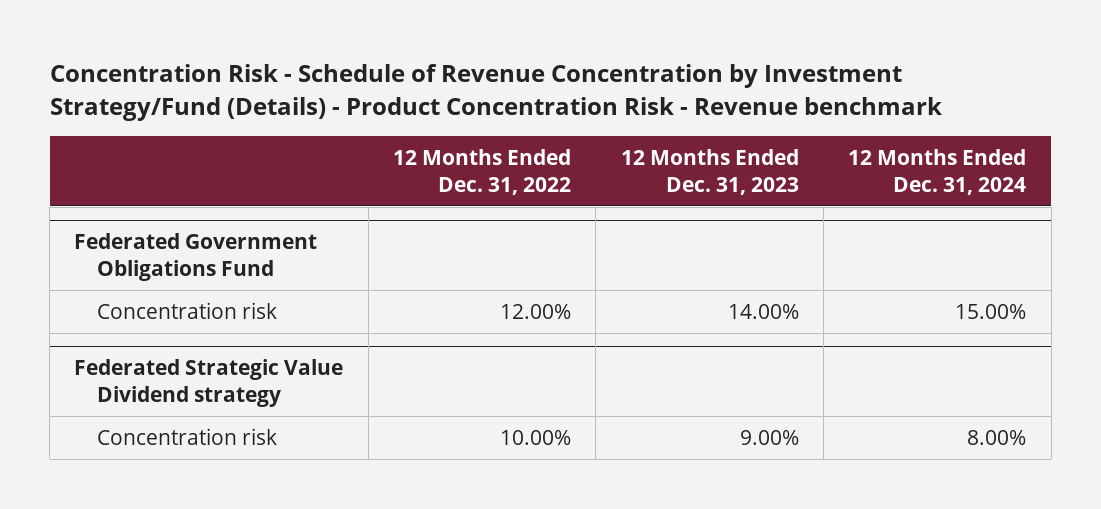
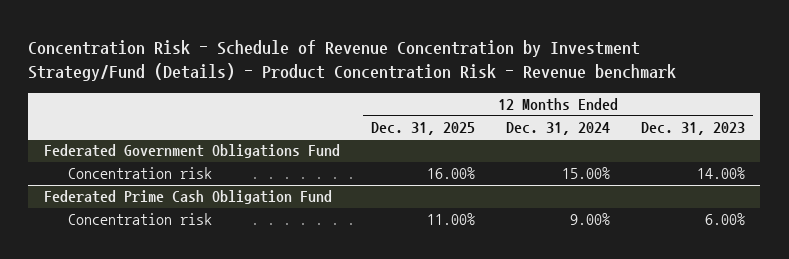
- | 12 Months Ended Dec. 31, 2022 | 12 Months Ended Dec. 31, 2023 | 12 Months Ended Dec. 31, 2024
+ | 12 Months Ended Dec. 31, 2025 | 12 Months Ended Dec. 31, 2024 | 12 Months Ended Dec. 31, 2023
- Federated Strategic Value Dividend strategy
- Concentration risk | 10.00% | 9.00% | 8.00%
+ Federated Prime Cash Obligation Fund
+ Concentration risk | 11.00% | 9.00% | 6.00%

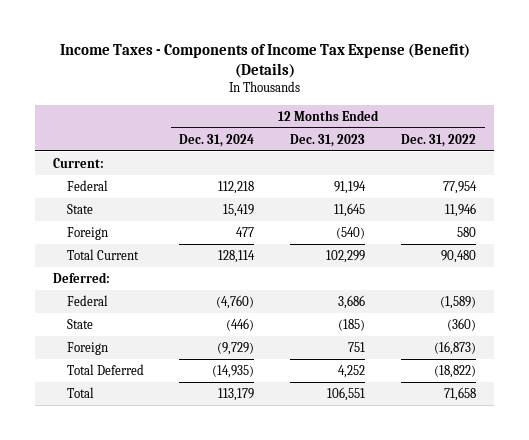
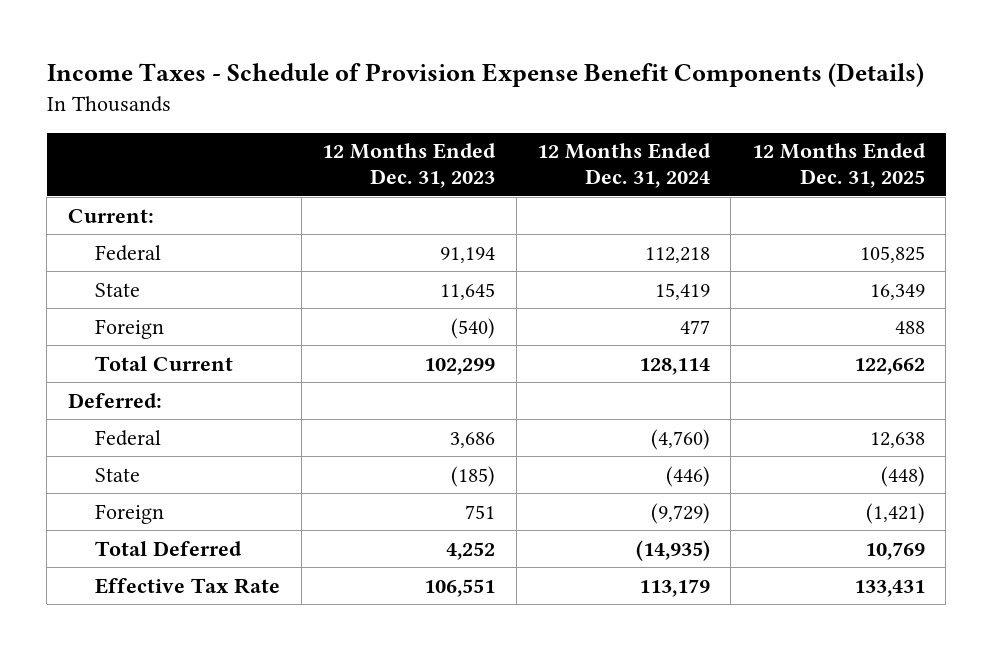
- Income Taxes - Components of Income Tax Expense (Benefit) (Details)
+ Income Taxes - Schedule of Provision Expense Benefit Components (Details)
- | 12 Months Ended Dec. 31, 2024 | 12 Months Ended Dec. 31, 2023 | 12 Months Ended Dec. 31, 2022
+ | 12 Months Ended Dec. 31, 2023 | 12 Months Ended Dec. 31, 2024 | 12 Months Ended Dec. 31, 2025
- Total | 113,179 | 106,551 | 71,658
+ Effective Tax Rate | 106,551 | 113,179 | 133,431

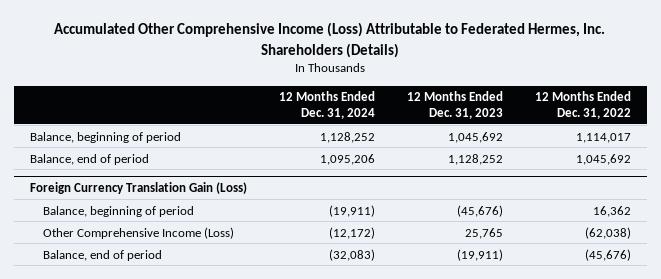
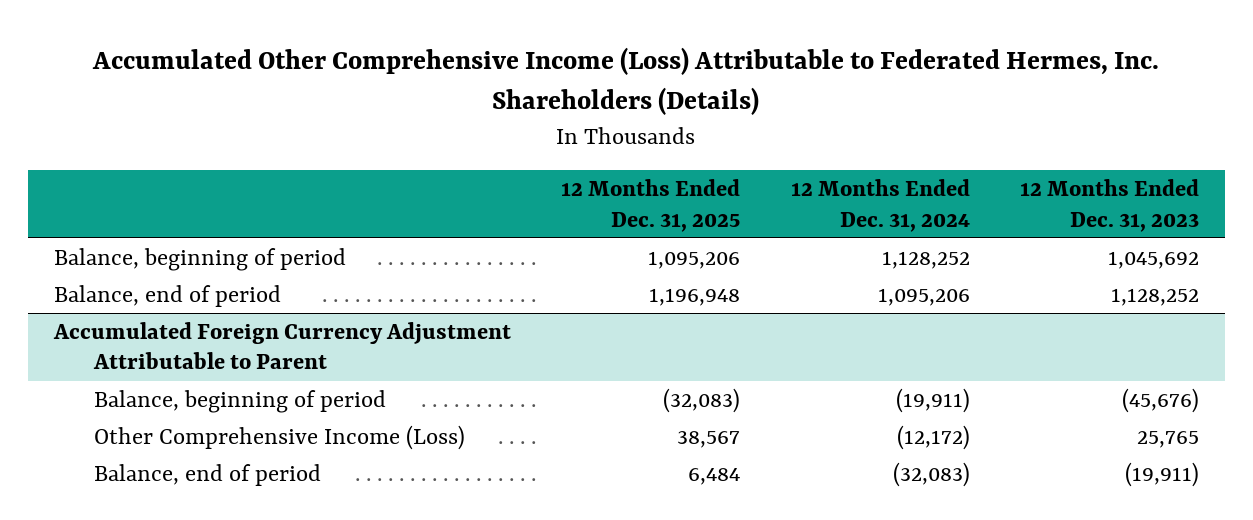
- | 12 Months Ended Dec. 31, 2024 | 12 Months Ended Dec. 31, 2023 | 12 Months Ended Dec. 31, 2022
+ | 12 Months Ended Dec. 31, 2025 | 12 Months Ended Dec. 31, 2024 | 12 Months Ended Dec. 31, 2023
- Foreign Currency Translation Gain (Loss)
+ Accumulated Foreign Currency Adjustment Attributable to Parent

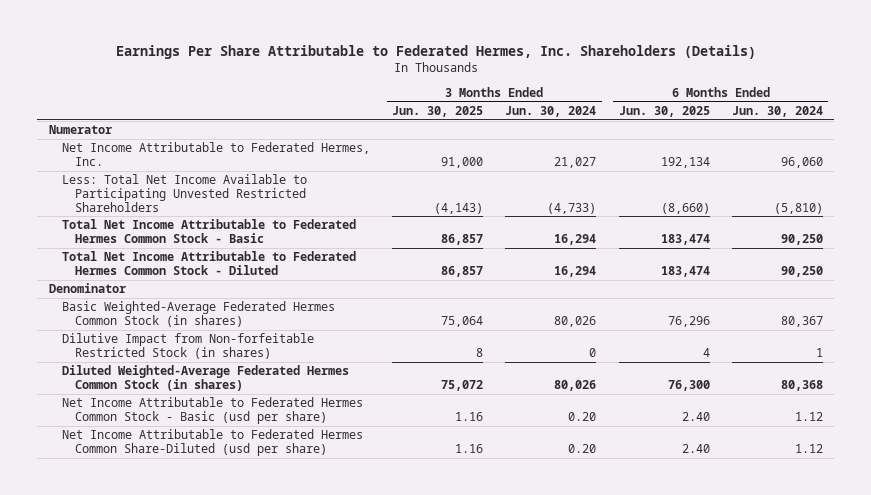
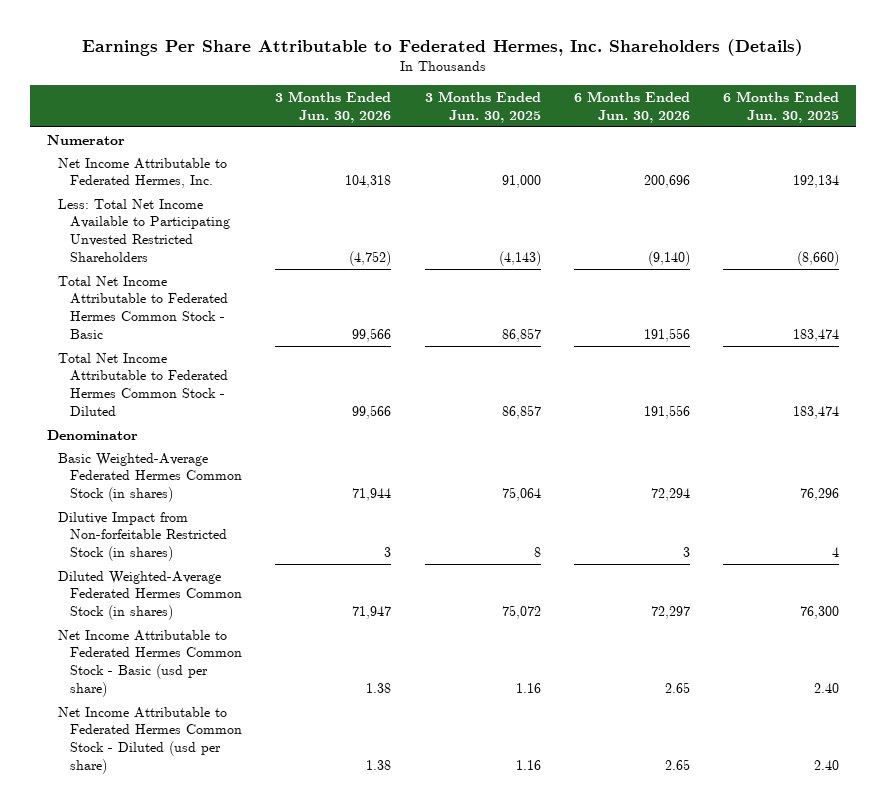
- | 3 Months Ended Jun. 30, 2025 | 3 Months Ended Jun. 30, 2024 | 6 Months Ended Jun. 30, 2025 | 6 Months Ended Jun. 30, 2024
+ | 3 Months Ended Jun. 30, 2026 | 3 Months Ended Jun. 30, 2025 | 6 Months Ended Jun. 30, 2026 | 6 Months Ended Jun. 30, 2025
- Net Income Attributable to Federated Hermes Common Share-Diluted (usd per share) | 1.16 | 0.20 | 2.40 | 1.12
+ Net Income Attributable to Federated Hermes Common Stock - Diluted (usd per share) | 1.38 | 1.16 | 2.65 | 2.40

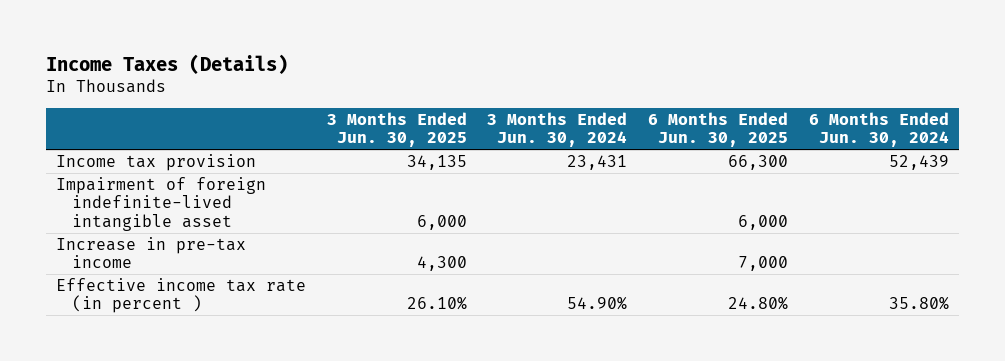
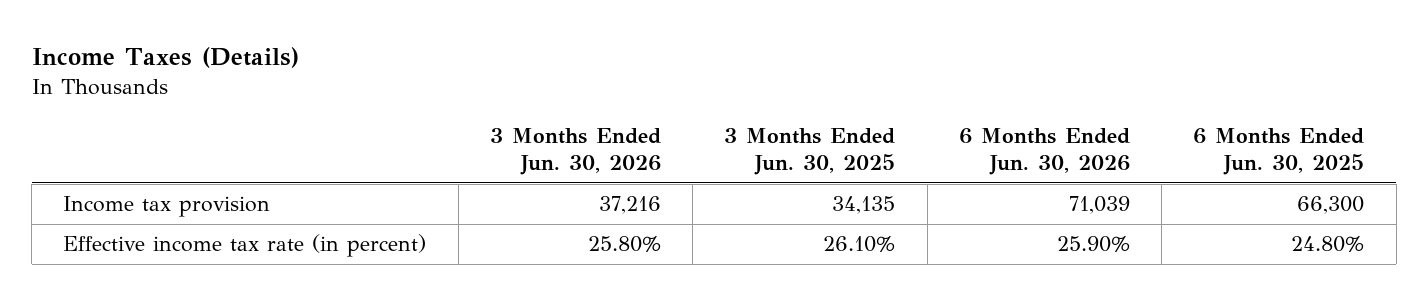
- | 3 Months Ended Jun. 30, 2025 | 3 Months Ended Jun. 30, 2024 | 6 Months Ended Jun. 30, 2025 | 6 Months Ended Jun. 30, 2024
+ | 3 Months Ended Jun. 30, 2026 | 3 Months Ended Jun. 30, 2025 | 6 Months Ended Jun. 30, 2026 | 6 Months Ended Jun. 30, 2025
- Impairment of foreign indefinite-lived intangible asset | 6,000 | | 6,000 |
- Increase in pre-tax income | 4,300 | | 7,000 |
- Effective income tax rate (in percent ) | 26.10% | 54.90% | 24.80% | 35.80%
+ Effective income tax rate (in percent) | 25.80% | 26.10% | 25.90% | 24.80%

